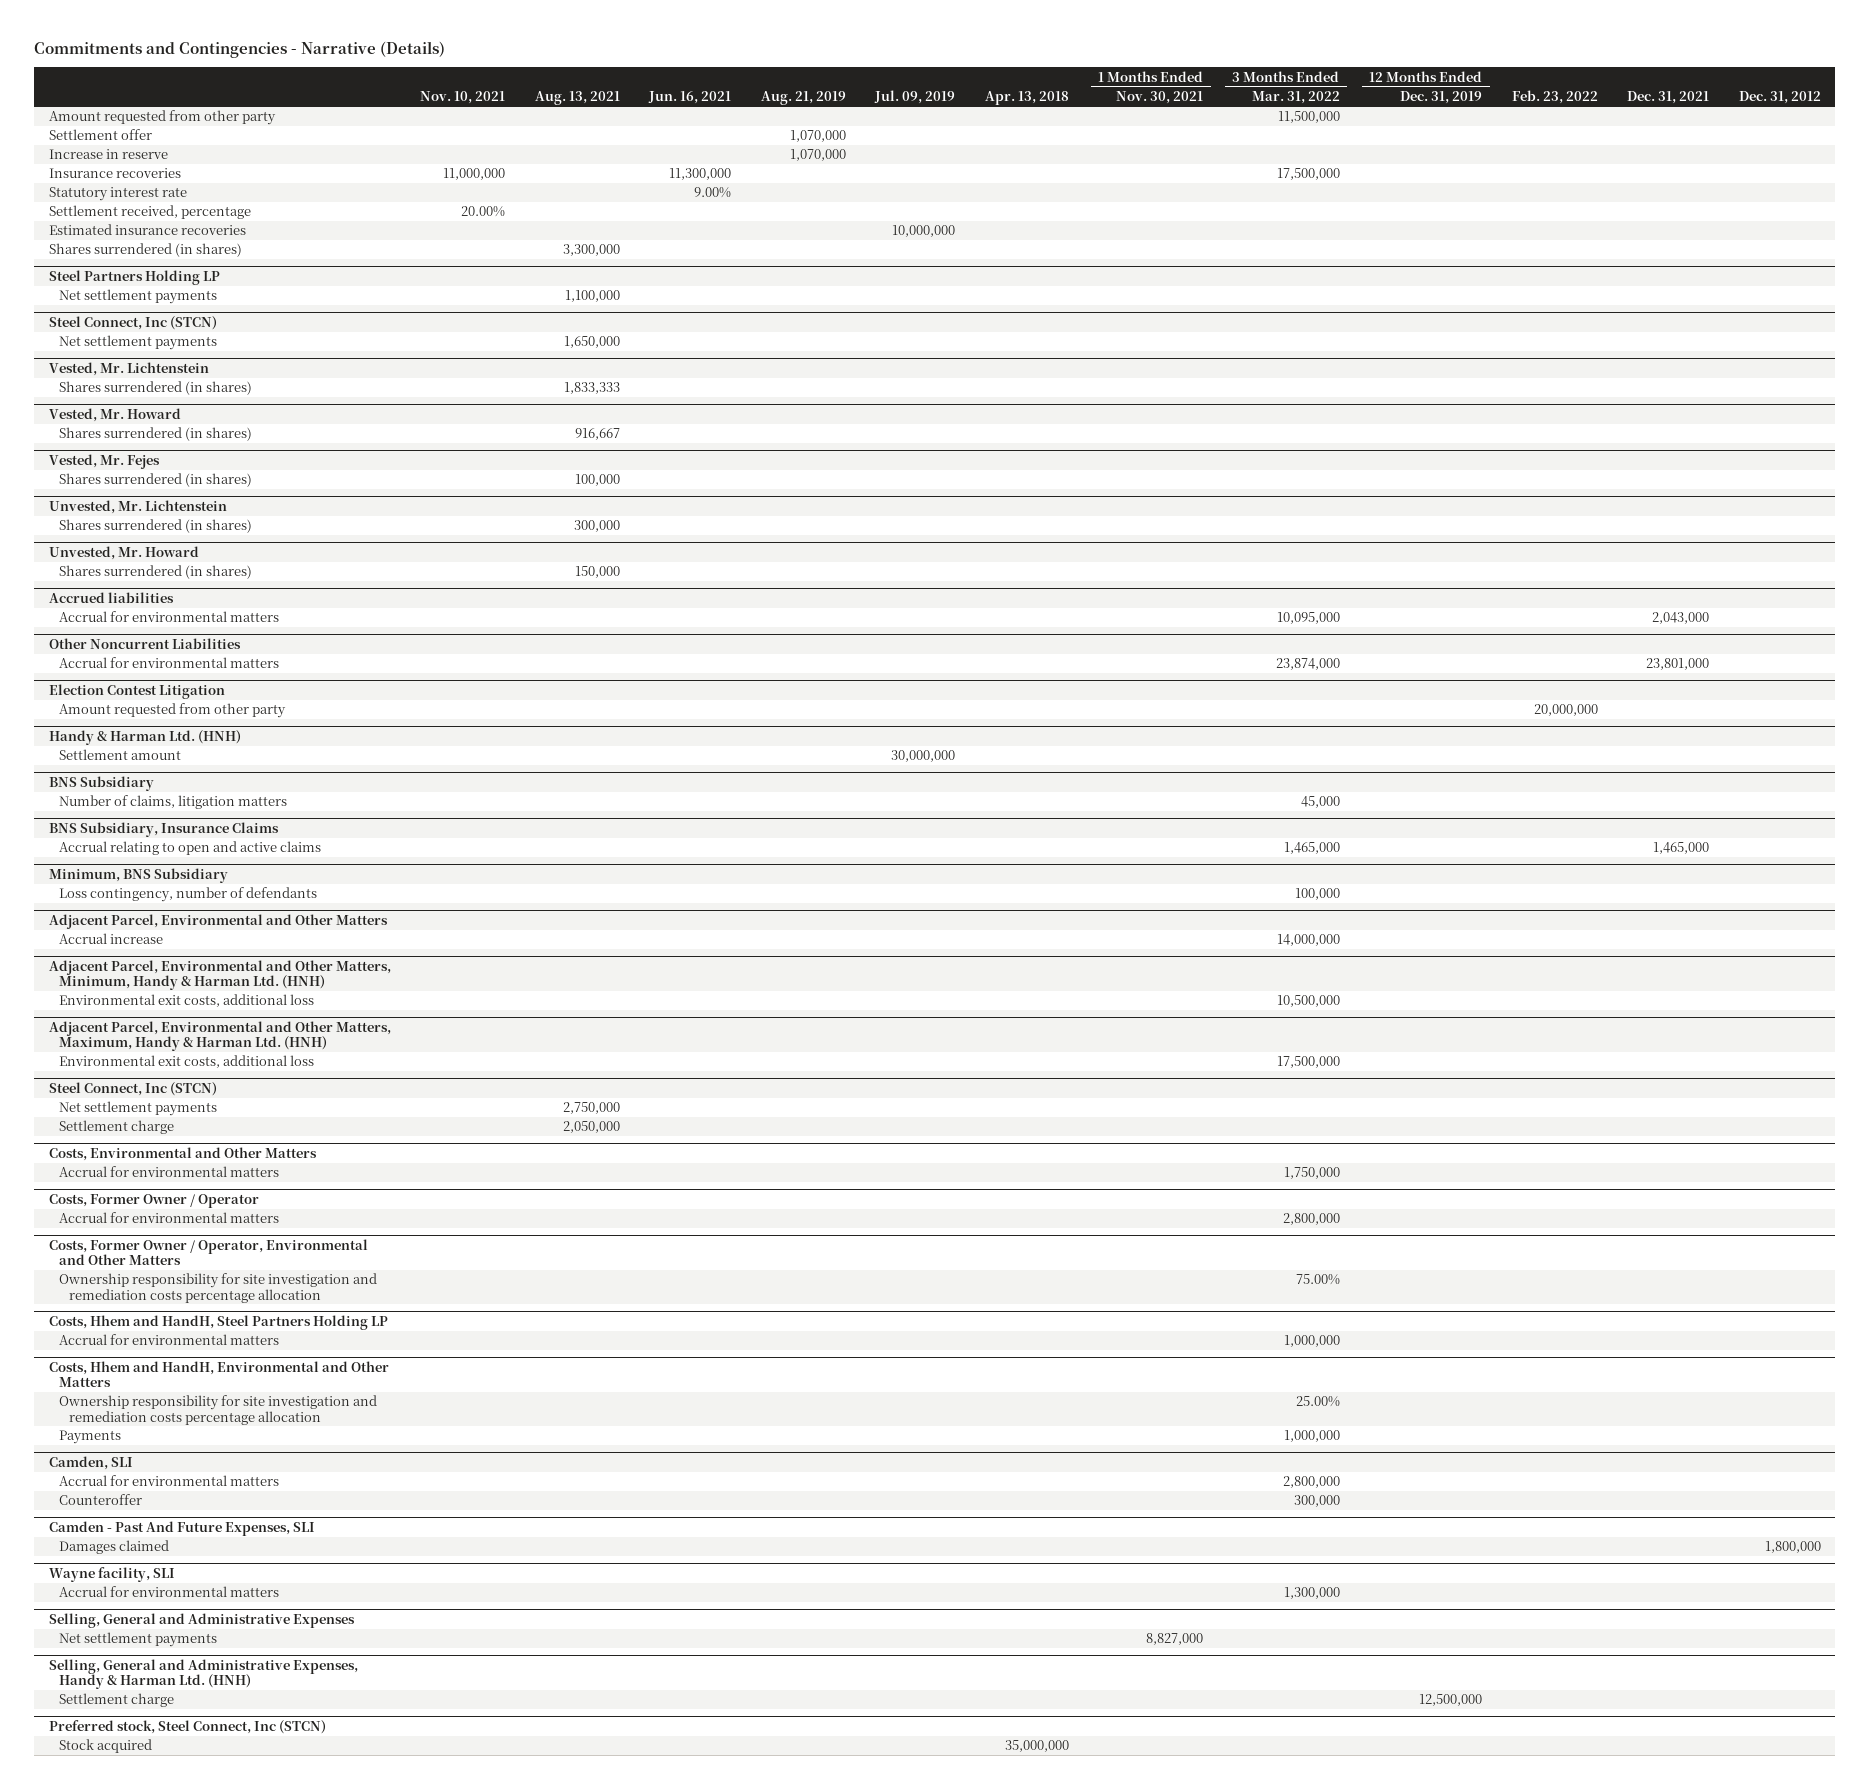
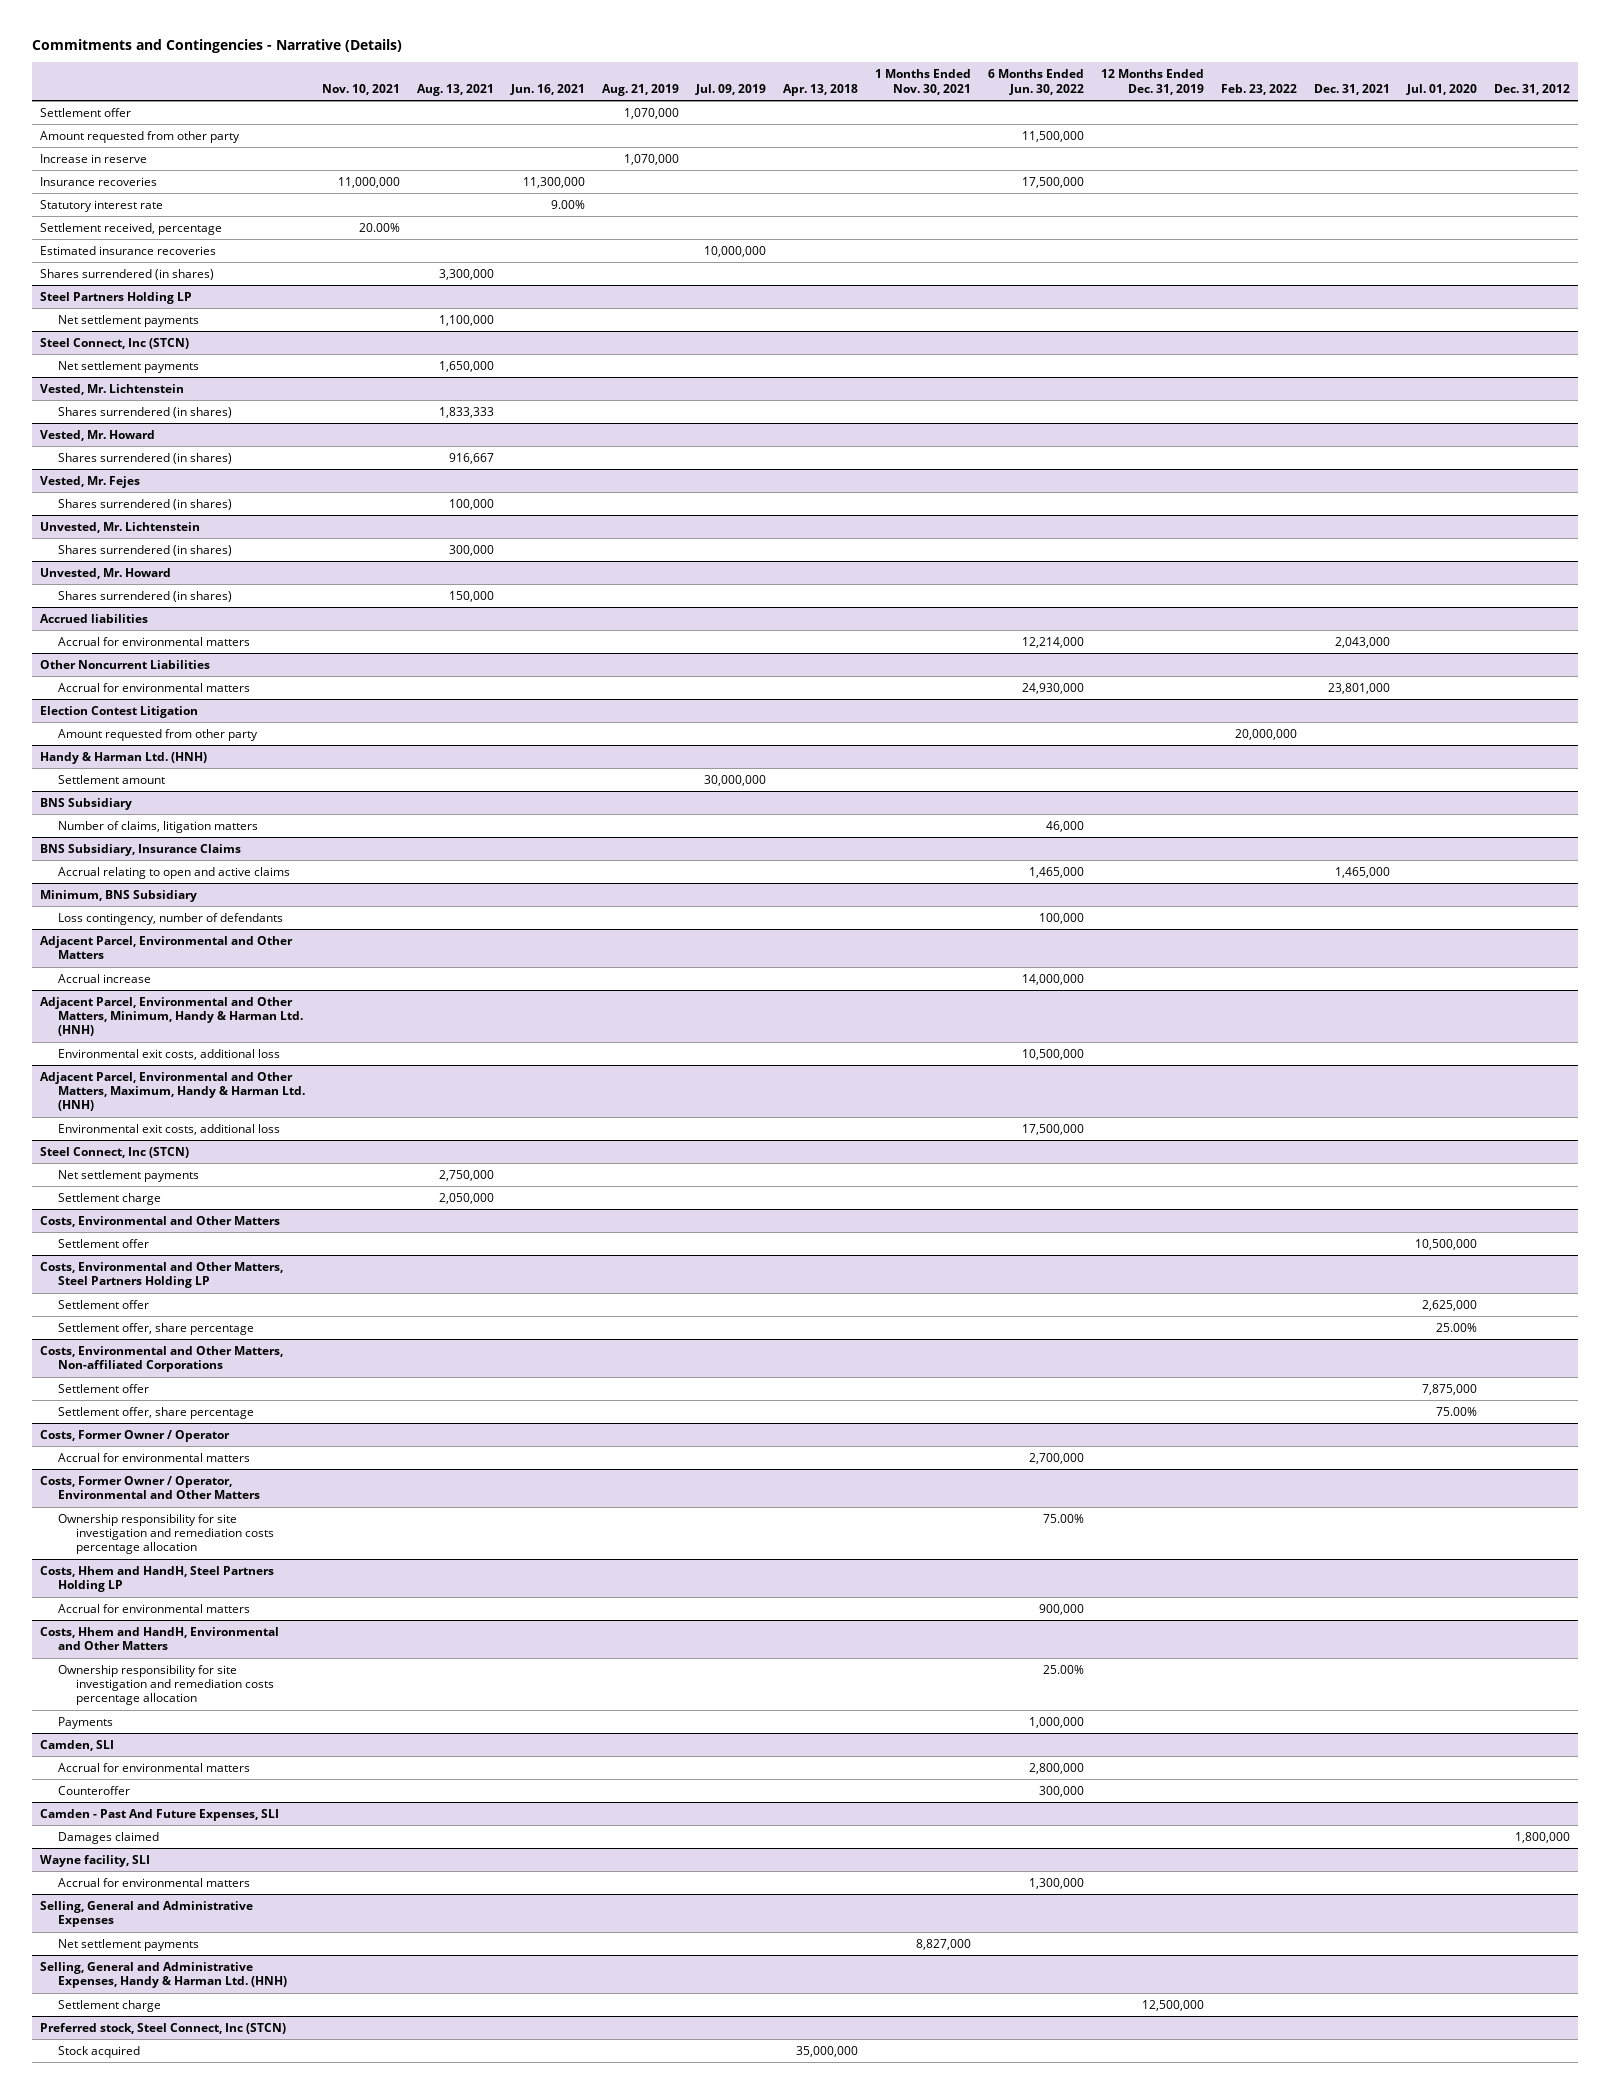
- | Nov. 10, 2021 | Aug. 13, 2021 | Jun. 16, 2021 | Aug. 21, 2019 | Jul. 09, 2019 | Apr. 13, 2018 | 1 Months Ended Nov. 30, 2021 | 3 Months Ended Mar. 31, 2022 | 12 Months Ended Dec. 31, 2019 | Feb. 23, 2022 | Dec. 31, 2021 | Dec. 31, 2012
+ | Nov. 10, 2021 | Aug. 13, 2021 | Jun. 16, 2021 | Aug. 21, 2019 | Jul. 09, 2019 | Apr. 13, 2018 | 1 Months Ended Nov. 30, 2021 | 6 Months Ended Jun. 30, 2022 | 12 Months Ended Dec. 31, 2019 | Feb. 23, 2022 | Dec. 31, 2021 | Jul. 01, 2020 | Dec. 31, 2012
moved down: Amount requested from other party | | | | | | | | 11,500,000 | | | | |
@ Costs, Environmental and Other Matters
- Accrual for environmental matters | | | | | | | | 1,750,000 | | | |
+ Settlement offer | | | | | | | | | | | | 10,500,000 |
+ Costs, Environmental and Other Matters, Steel Partners Holding LP
+ Settlement offer | | | | | | | | | | | | 2,625,000 |
+ Settlement offer, share percentage | | | | | | | | | | | | 25.00% |
+ Costs, Environmental and Other Matters, Non-affiliated Corporations
+ Settlement offer | | | | | | | | | | | | 7,875,000 |
+ Settlement offer, share percentage | | | | | | | | | | | | 75.00% |

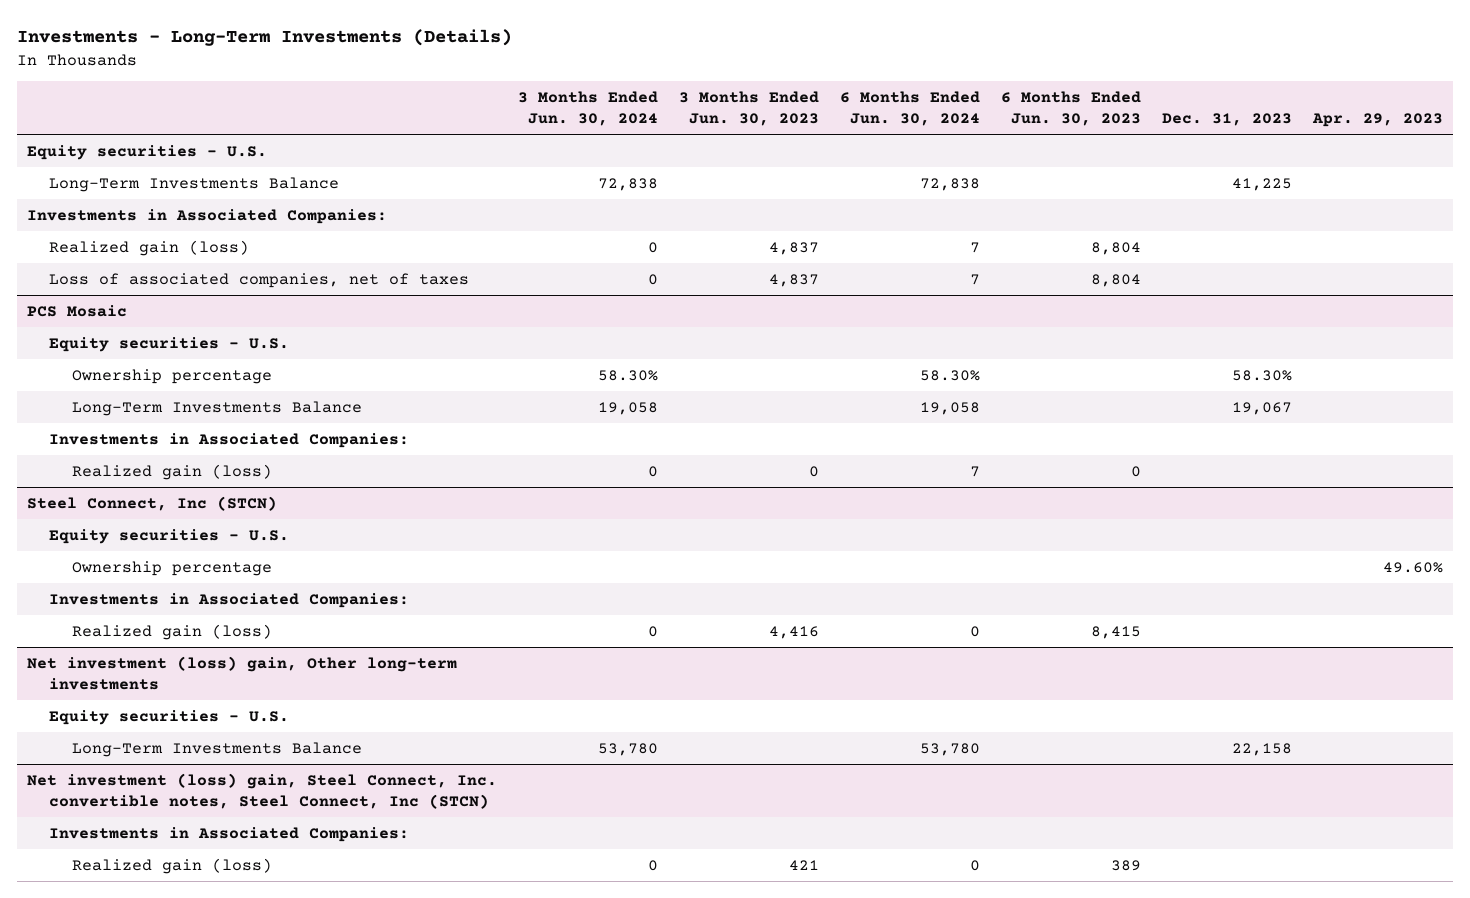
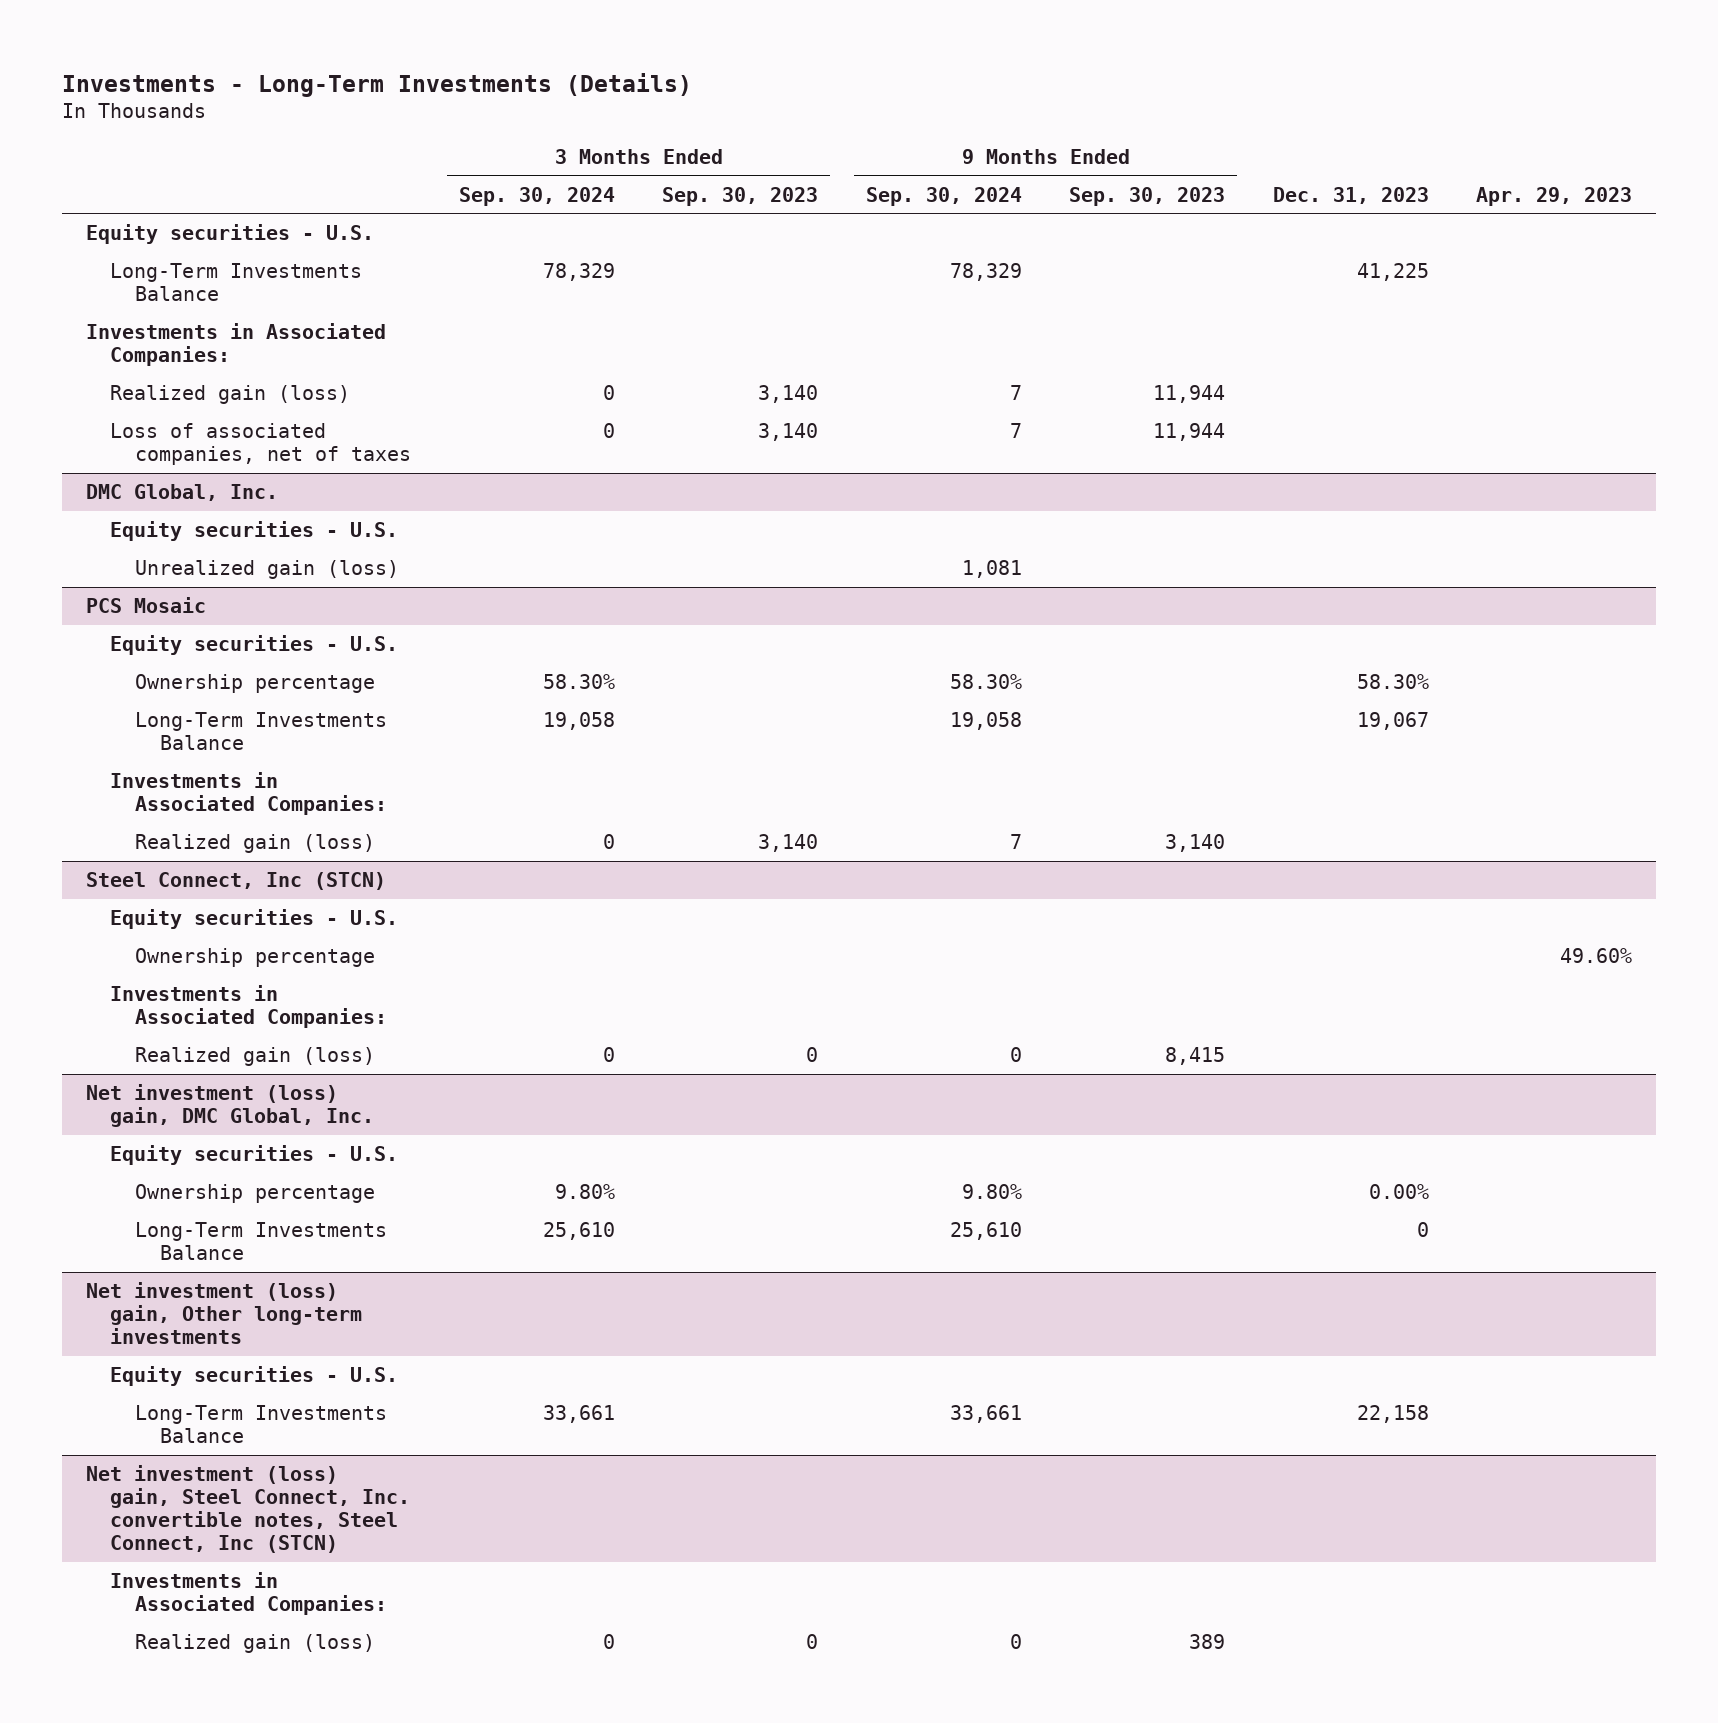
- | 3 Months Ended Jun. 30, 2024 | 3 Months Ended Jun. 30, 2023 | 6 Months Ended Jun. 30, 2024 | 6 Months Ended Jun. 30, 2023 | Dec. 31, 2023 | Apr. 29, 2023
+ | 3 Months Ended Sep. 30, 2024 | 3 Months Ended Sep. 30, 2023 | 9 Months Ended Sep. 30, 2024 | 9 Months Ended Sep. 30, 2023 | Dec. 31, 2023 | Apr. 29, 2023
+ DMC Global, Inc.
+ Equity securities - U.S.
+ Unrealized gain (loss) | | | 1,081 | | |
+ Net investment (loss) gain, DMC Global, Inc.
+ Equity securities - U.S.
+ Ownership percentage | 9.80% | | 9.80% | | 0.00% |
+ Long-Term Investments Balance | 25,610 | | 25,610 | | 0 |

